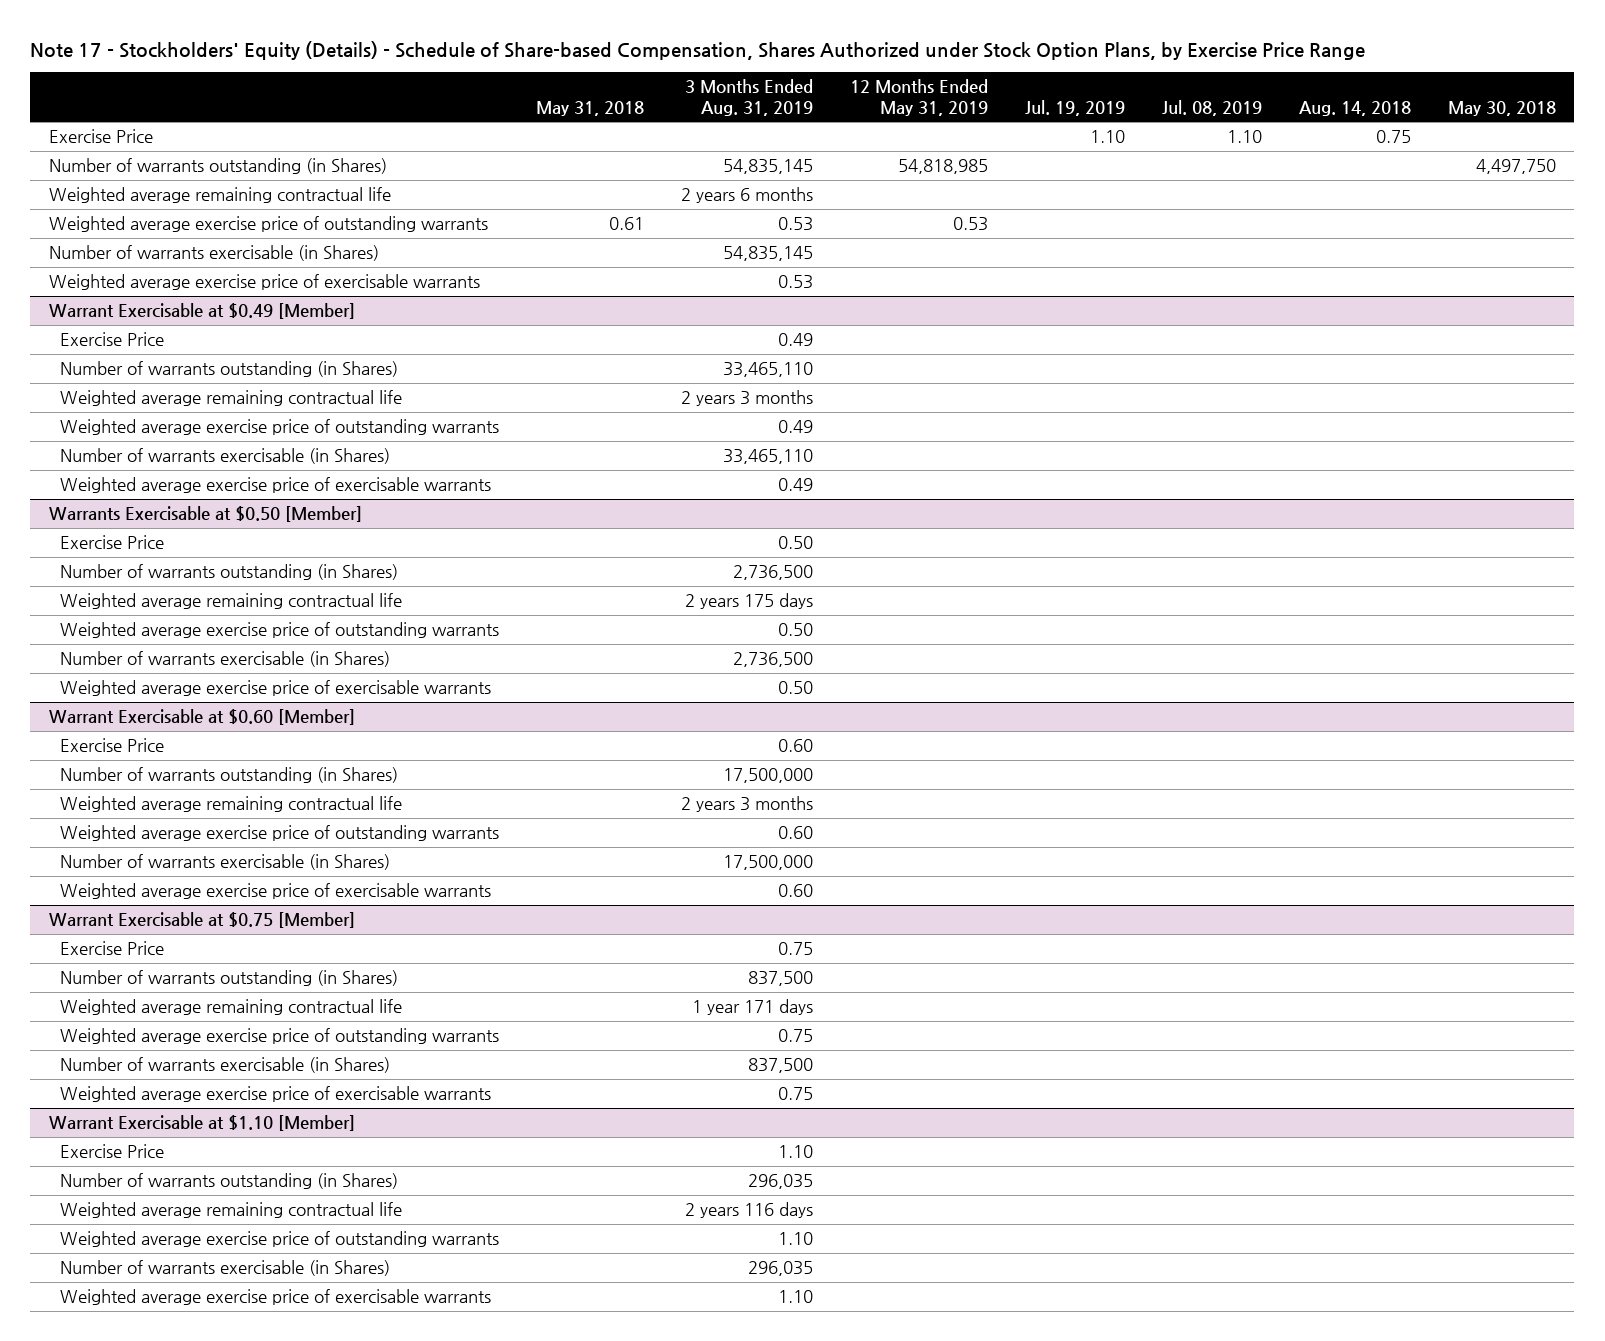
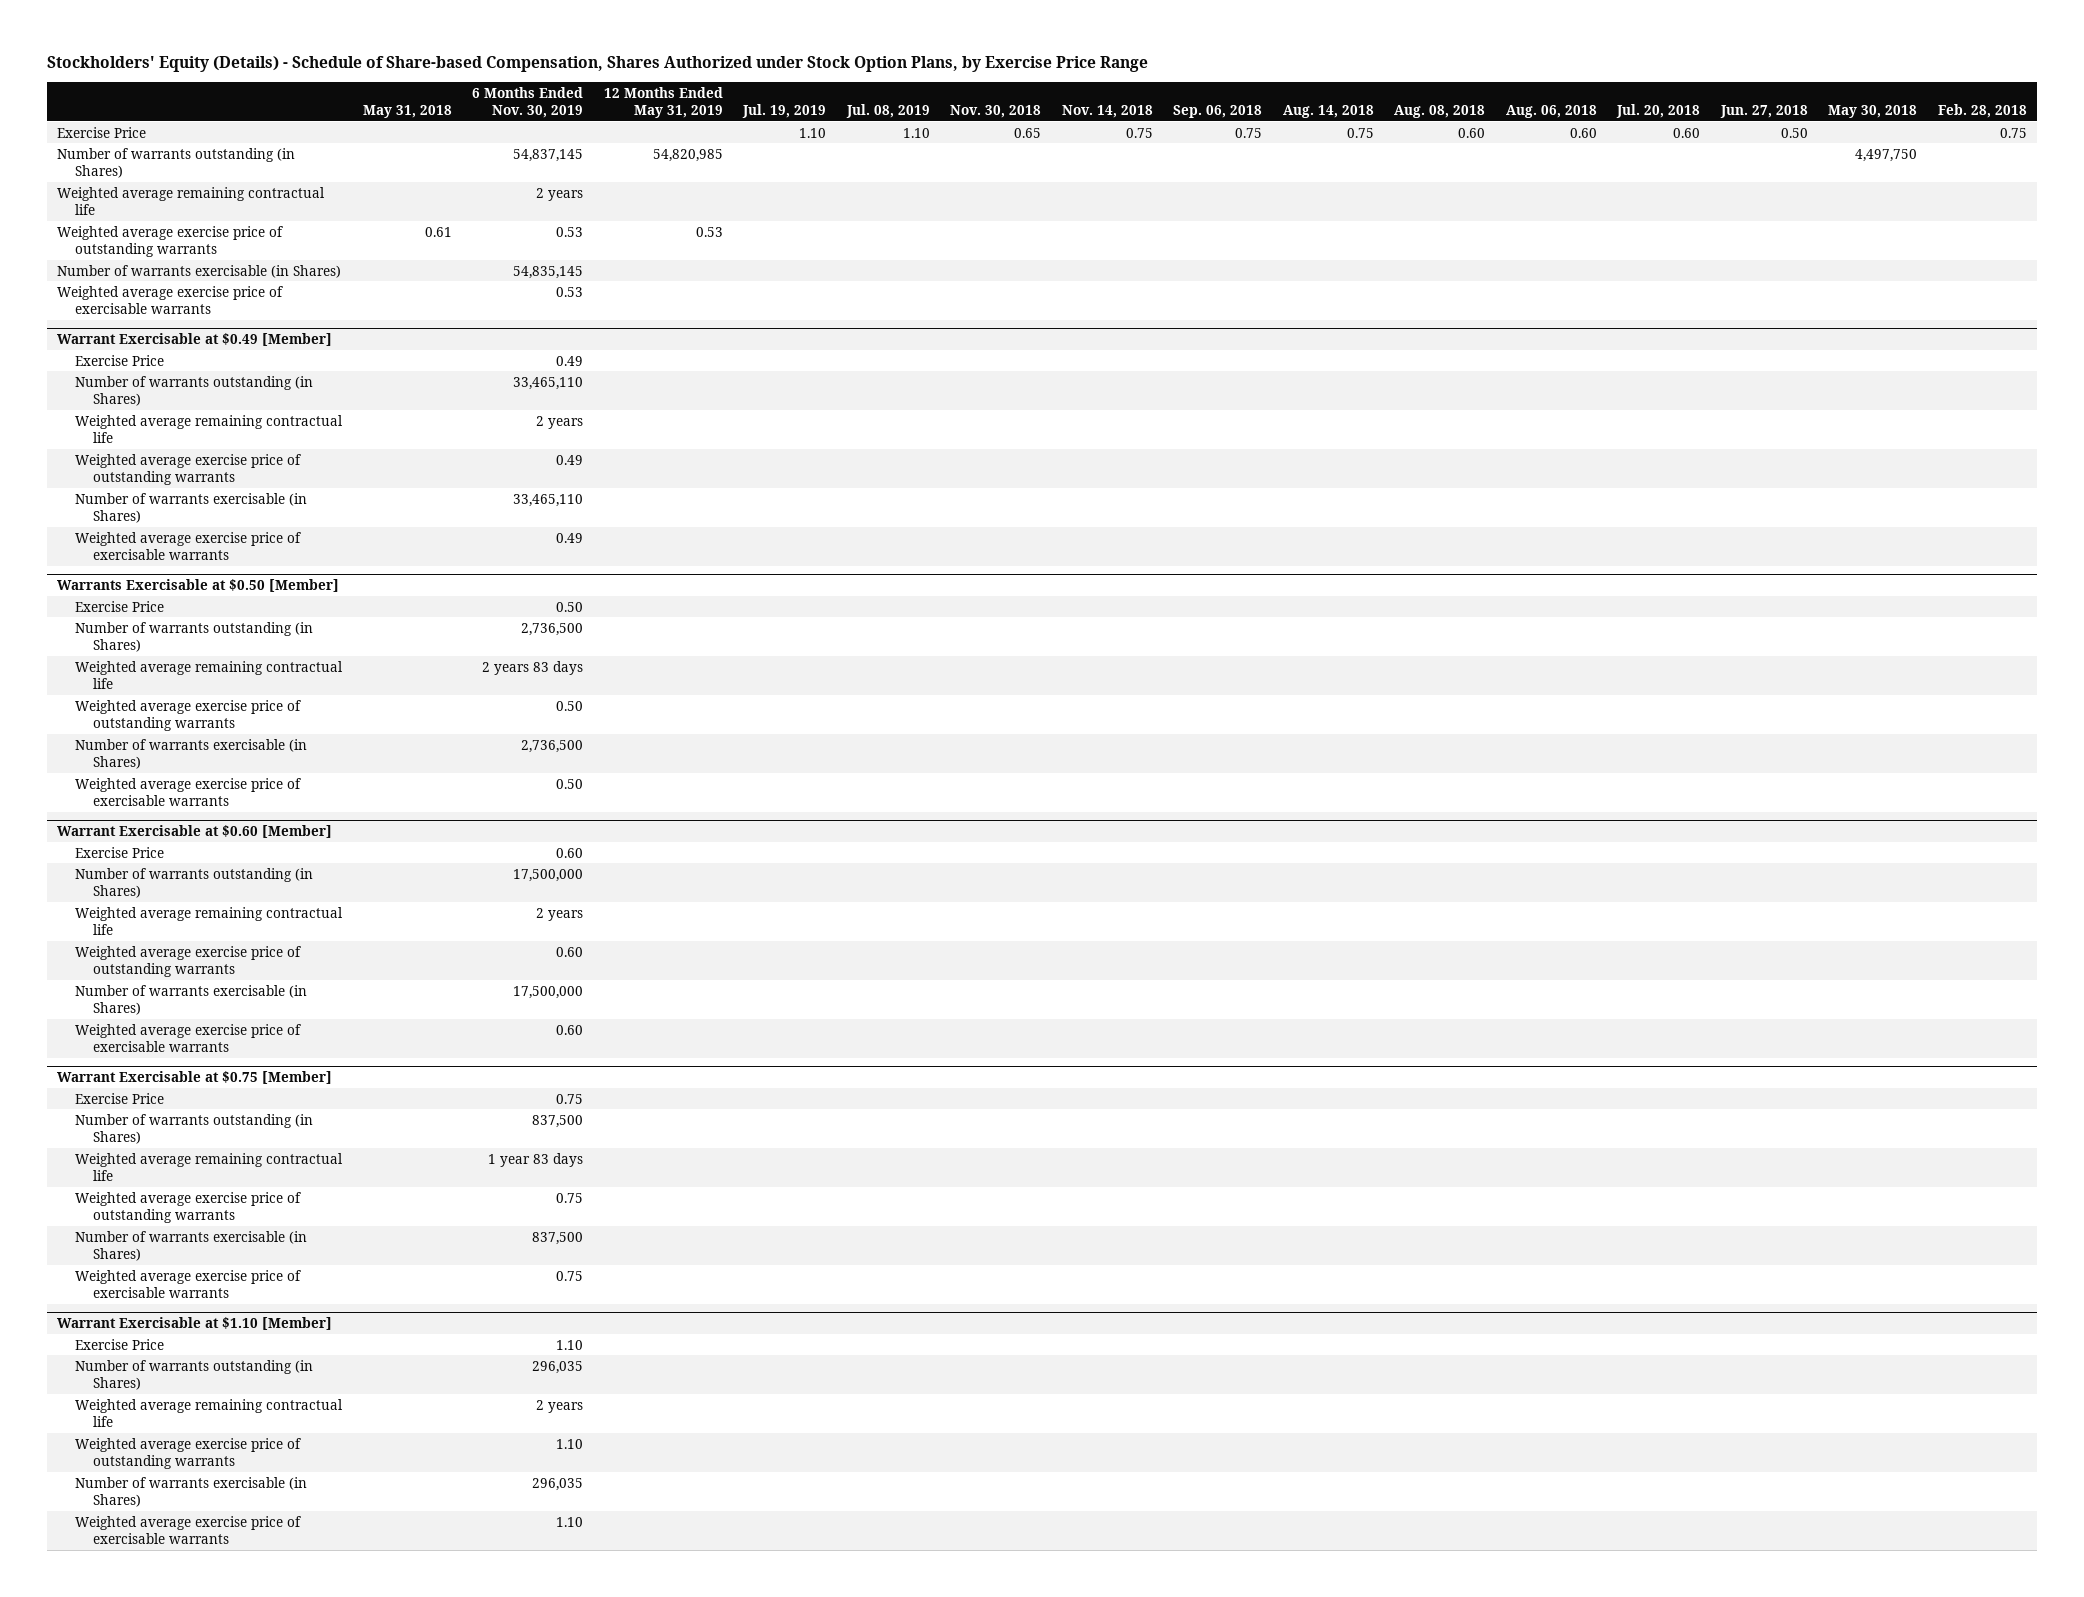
- Note 17 - Stockholders' Equity (Details) - Schedule of Share-based Compensation, Shares Authorized under Stock Option Plans, by Exercise Price Range
+ Stockholders' Equity (Details) - Schedule of Share-based Compensation, Shares Authorized under Stock Option Plans, by Exercise Price Range
- | May 31, 2018 | 3 Months Ended Aug. 31, 2019 | 12 Months Ended May 31, 2019 | Jul. 19, 2019 | Jul. 08, 2019 | Aug. 14, 2018 | May 30, 2018
+ | May 31, 2018 | 6 Months Ended Nov. 30, 2019 | 12 Months Ended May 31, 2019 | Jul. 19, 2019 | Jul. 08, 2019 | Nov. 30, 2018 | Nov. 14, 2018 | Sep. 06, 2018 | Aug. 14, 2018 | Aug. 08, 2018 | Aug. 06, 2018 | Jul. 20, 2018 | Jun. 27, 2018 | May 30, 2018 | Feb. 28, 2018
- Number of warrants outstanding (in Shares) | | 54,835,145 | 54,818,985 | | | | 4,497,750
+ Number of warrants outstanding (in Shares) | | 54,837,145 | 54,820,985 | | | | | | | | | | | 4,497,750 |

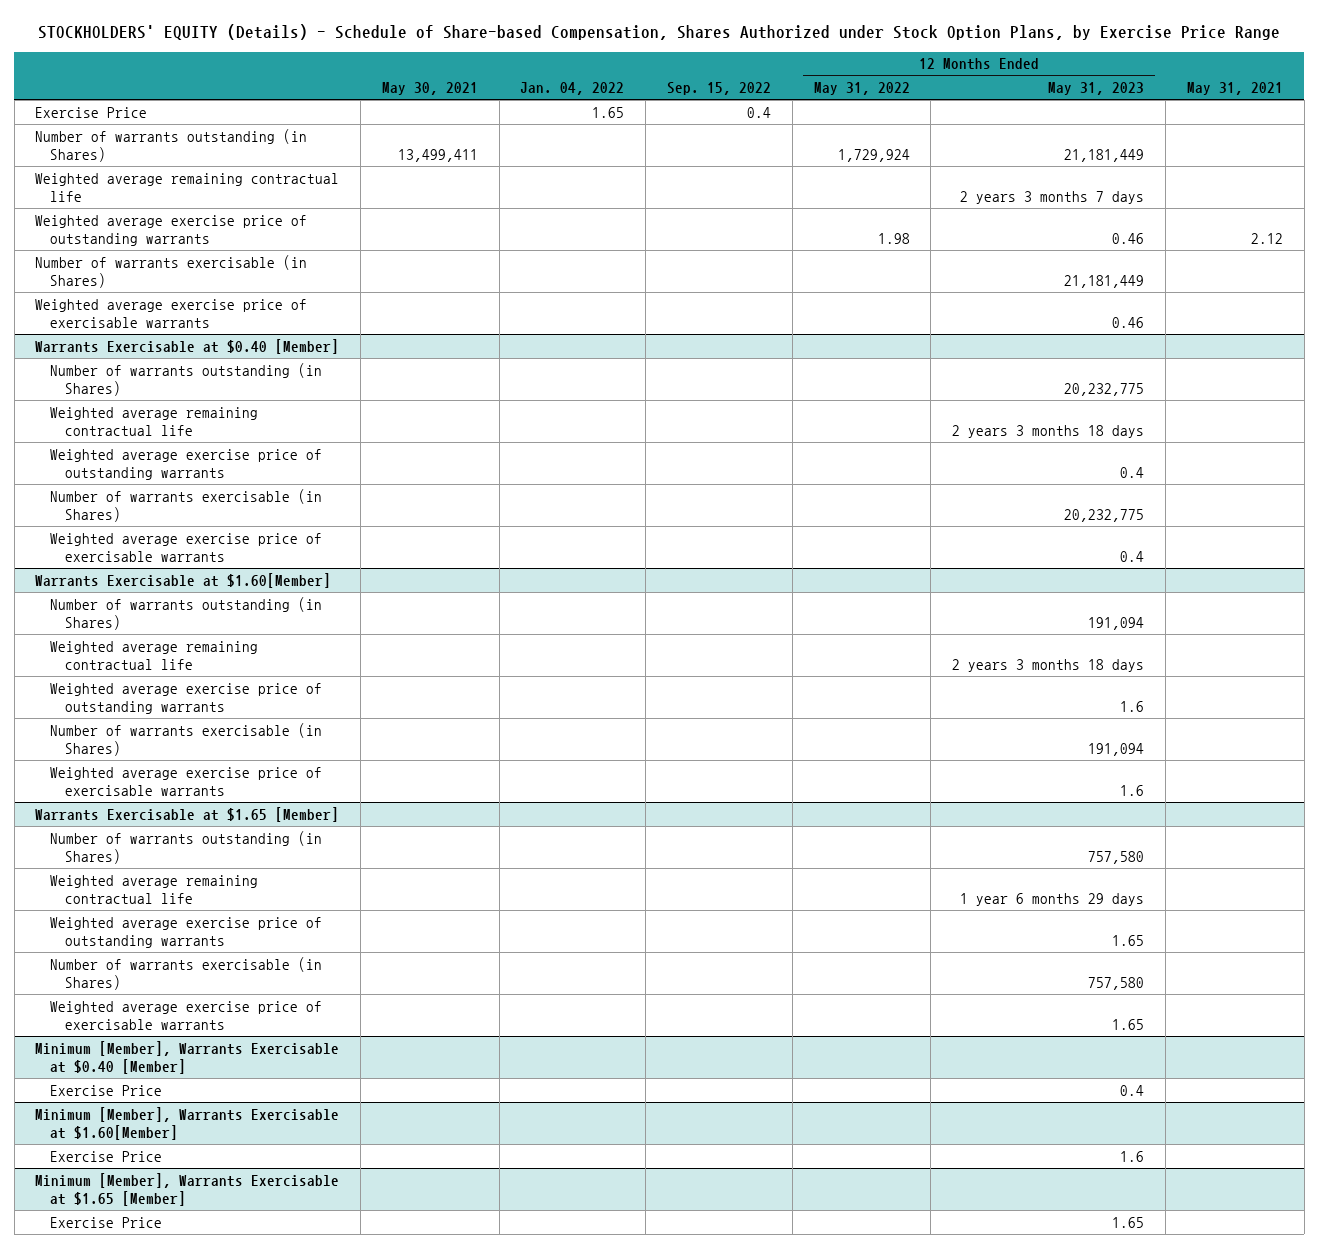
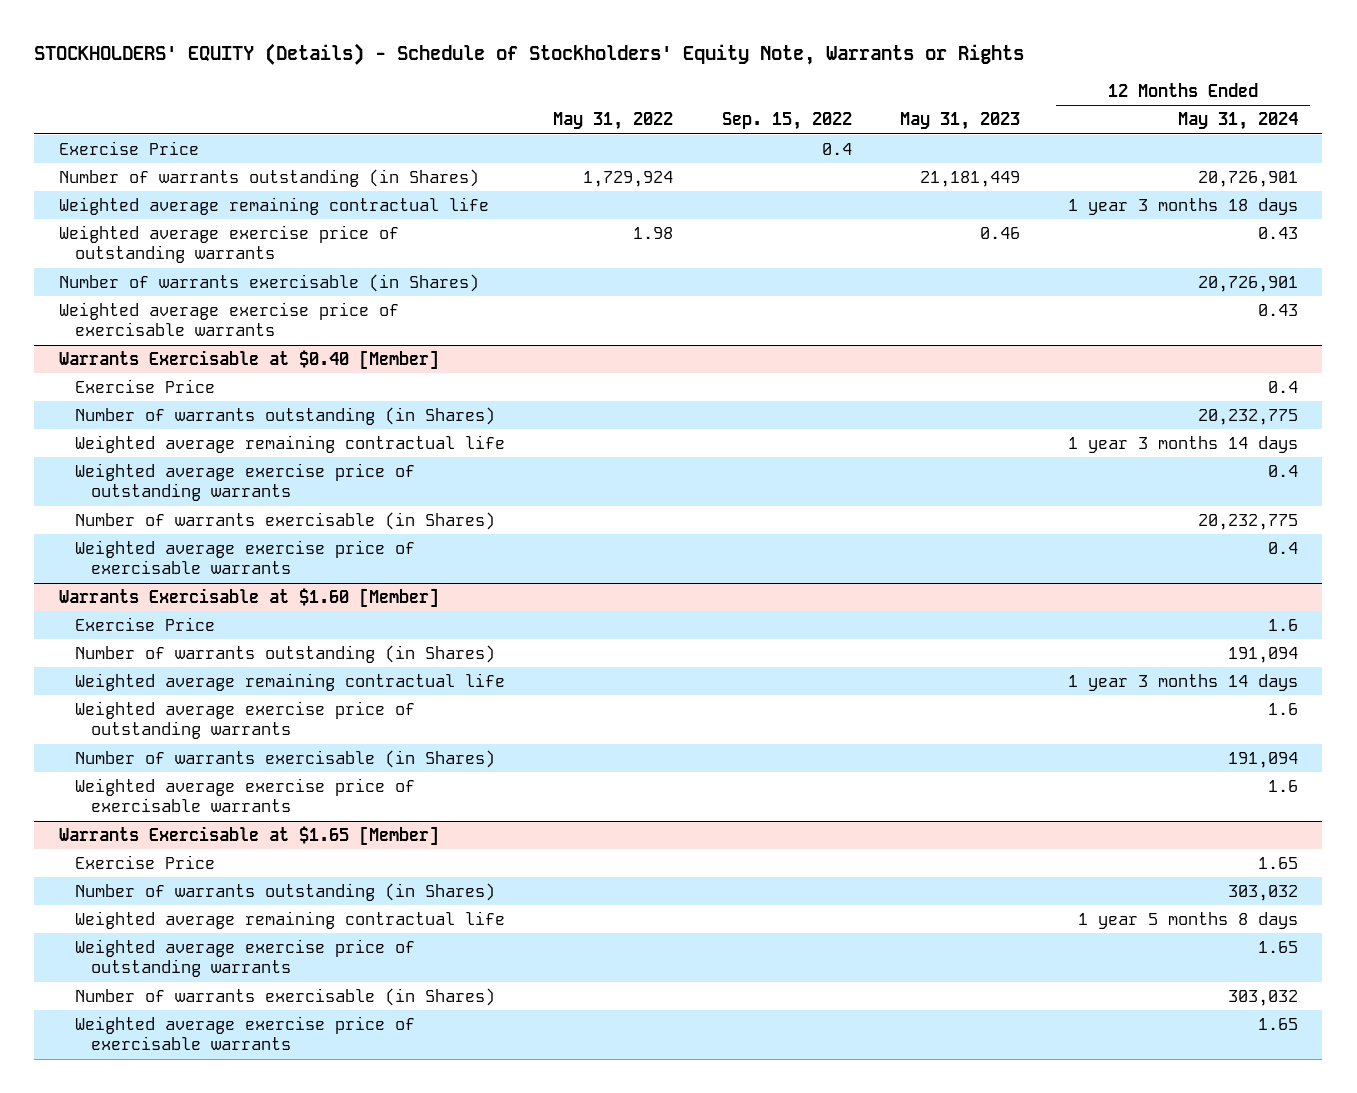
- STOCKHOLDERS' EQUITY (Details) - Schedule of Share-based Compensation, Shares Authorized under Stock Option Plans, by Exercise Price Range
+ STOCKHOLDERS' EQUITY (Details) - Schedule of Stockholders' Equity Note, Warrants or Rights
- | May 30, 2021 | Jan. 04, 2022 | Sep. 15, 2022 | 12 Months Ended May 31, 2022 | 12 Months Ended May 31, 2023 | May 31, 2021
+ | May 31, 2022 | Sep. 15, 2022 | May 31, 2023 | 12 Months Ended May 31, 2024
@ Warrants Exercisable at $0.40 [Member]
+ Exercise Price | | | | 0.4
- Warrants Exercisable at $1.60[Member]
+ Warrants Exercisable at $1.60 [Member]
+ Exercise Price | | | | 1.6
@ Warrants Exercisable at $1.65 [Member]
+ Exercise Price | | | | 1.65
- Minimum [Member], Warrants Exercisable at $0.40 [Member]
- Exercise Price | | | | | 0.4 |
- Minimum [Member], Warrants Exercisable at $1.60[Member]
- Exercise Price | | | | | 1.6 |
- Minimum [Member], Warrants Exercisable at $1.65 [Member]
- Exercise Price | | | | | 1.65 |

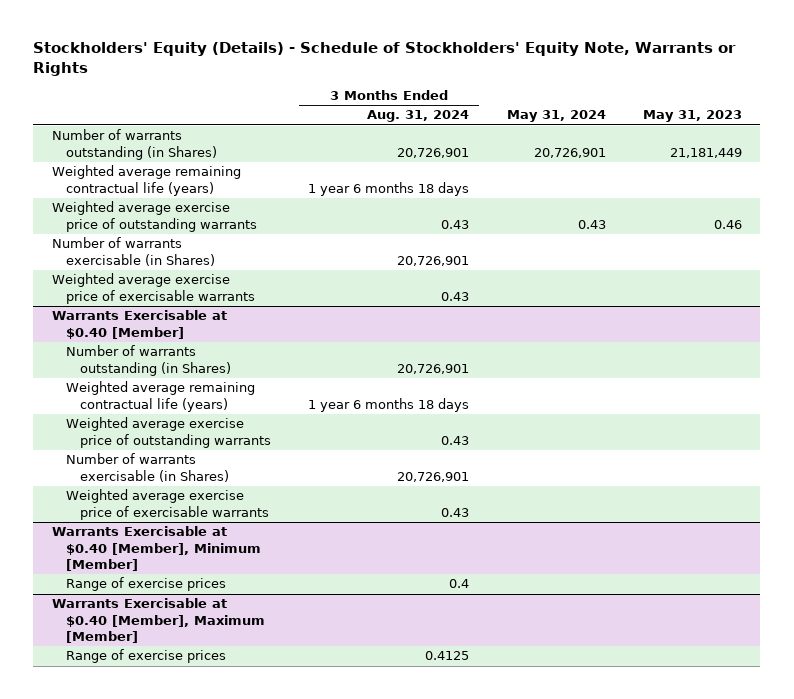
- STOCKHOLDERS' EQUITY (Details) - Schedule of Stockholders' Equity Note, Warrants or Rights
+ Stockholders' Equity (Details) - Schedule of Stockholders' Equity Note, Warrants or Rights
- | May 31, 2022 | Sep. 15, 2022 | May 31, 2023 | 12 Months Ended May 31, 2024
+ | 3 Months Ended Aug. 31, 2024 | May 31, 2024 | May 31, 2023
- Exercise Price | | 0.4 | |
- Weighted average remaining contractual life | | | | 1 year 3 months 18 days
+ Weighted average remaining contractual life (years) | 1 year 6 months 18 days | |
@ Warrants Exercisable at $0.40 [Member]
- Exercise Price | | | | 0.4
- Weighted average remaining contractual life | | | | 1 year 3 months 14 days
+ Weighted average remaining contractual life (years) | 1 year 6 months 18 days | |
- Warrants Exercisable at $1.60 [Member]
- Exercise Price | | | | 1.6
- Number of warrants outstanding (in Shares) | | | | 191,094
- Weighted average remaining contractual life | | | | 1 year 3 months 14 days
- Weighted average exercise price of outstanding warrants | | | | 1.6
- Number of warrants exercisable (in Shares) | | | | 191,094
- Weighted average exercise price of exercisable warrants | | | | 1.6
- Warrants Exercisable at $1.65 [Member]
- Exercise Price | | | | 1.65
- Number of warrants outstanding (in Shares) | | | | 303,032
- Weighted average remaining contractual life | | | | 1 year 5 months 8 days
- Weighted average exercise price of outstanding warrants | | | | 1.65
- Number of warrants exercisable (in Shares) | | | | 303,032
- Weighted average exercise price of exercisable warrants | | | | 1.65
+ Warrants Exercisable at $0.40 [Member], Minimum [Member]
+ Range of exercise prices | 0.4 | |
+ Warrants Exercisable at $0.40 [Member], Maximum [Member]
+ Range of exercise prices | 0.4125 | |

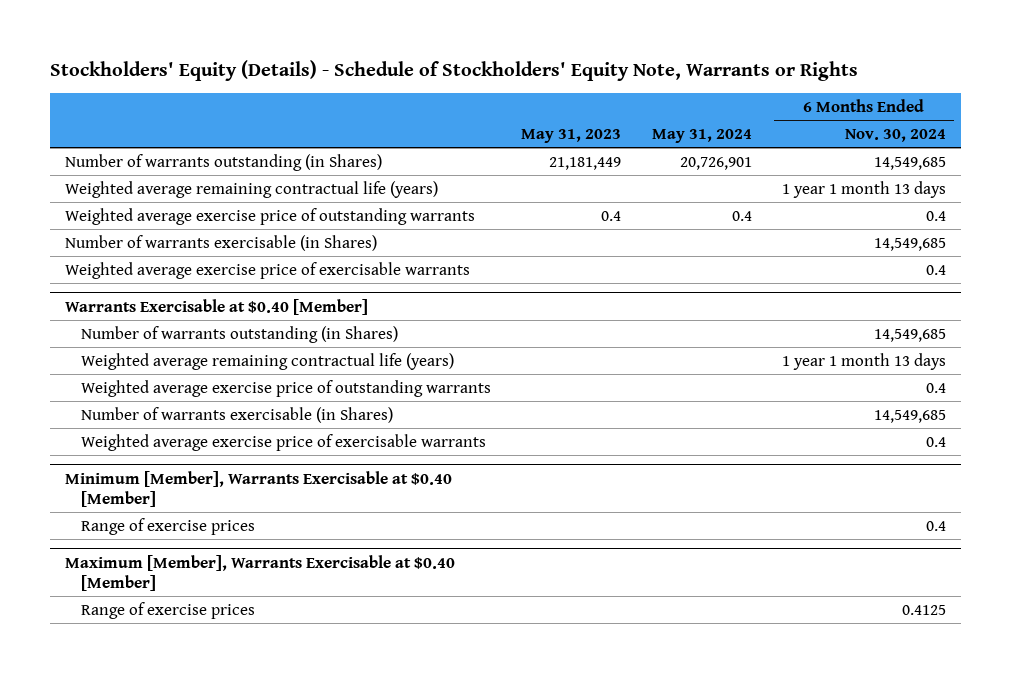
- | 3 Months Ended Aug. 31, 2024 | May 31, 2024 | May 31, 2023
+ | May 31, 2023 | May 31, 2024 | 6 Months Ended Nov. 30, 2024
- Weighted average exercise price of outstanding warrants | 0.43 | 0.43 | 0.46
+ Weighted average exercise price of outstanding warrants | 0.4 | 0.4 | 0.4
- Warrants Exercisable at $0.40 [Member], Minimum [Member]
+ Minimum [Member], Warrants Exercisable at $0.40 [Member]
- Warrants Exercisable at $0.40 [Member], Maximum [Member]
+ Maximum [Member], Warrants Exercisable at $0.40 [Member]

